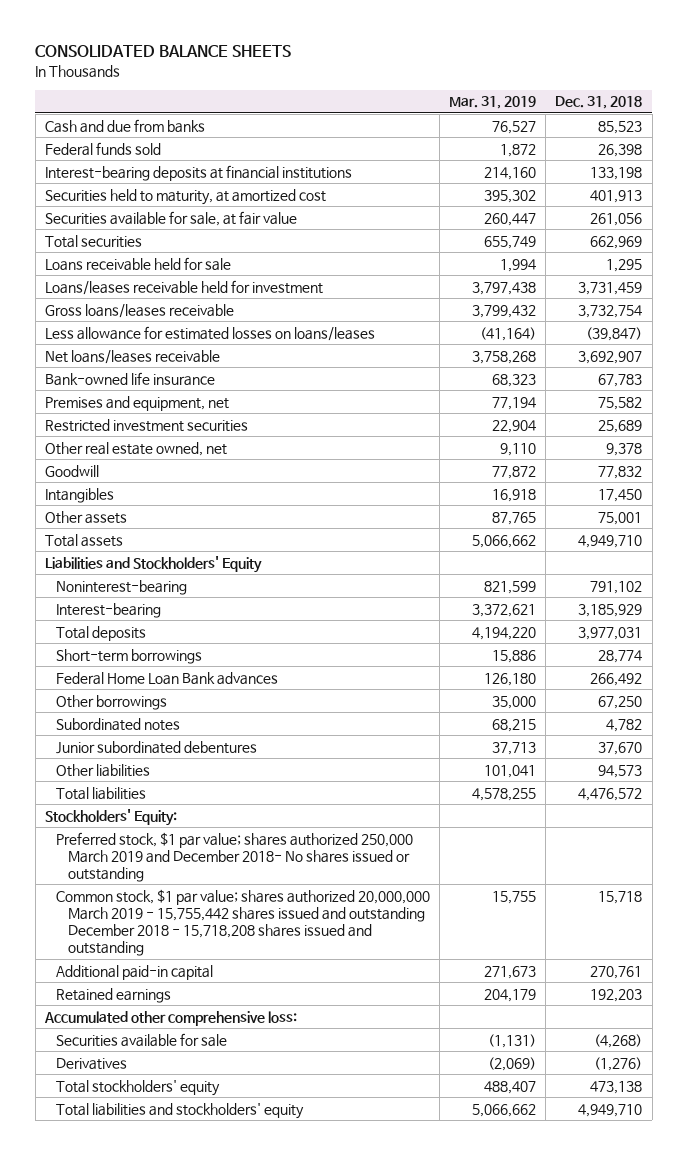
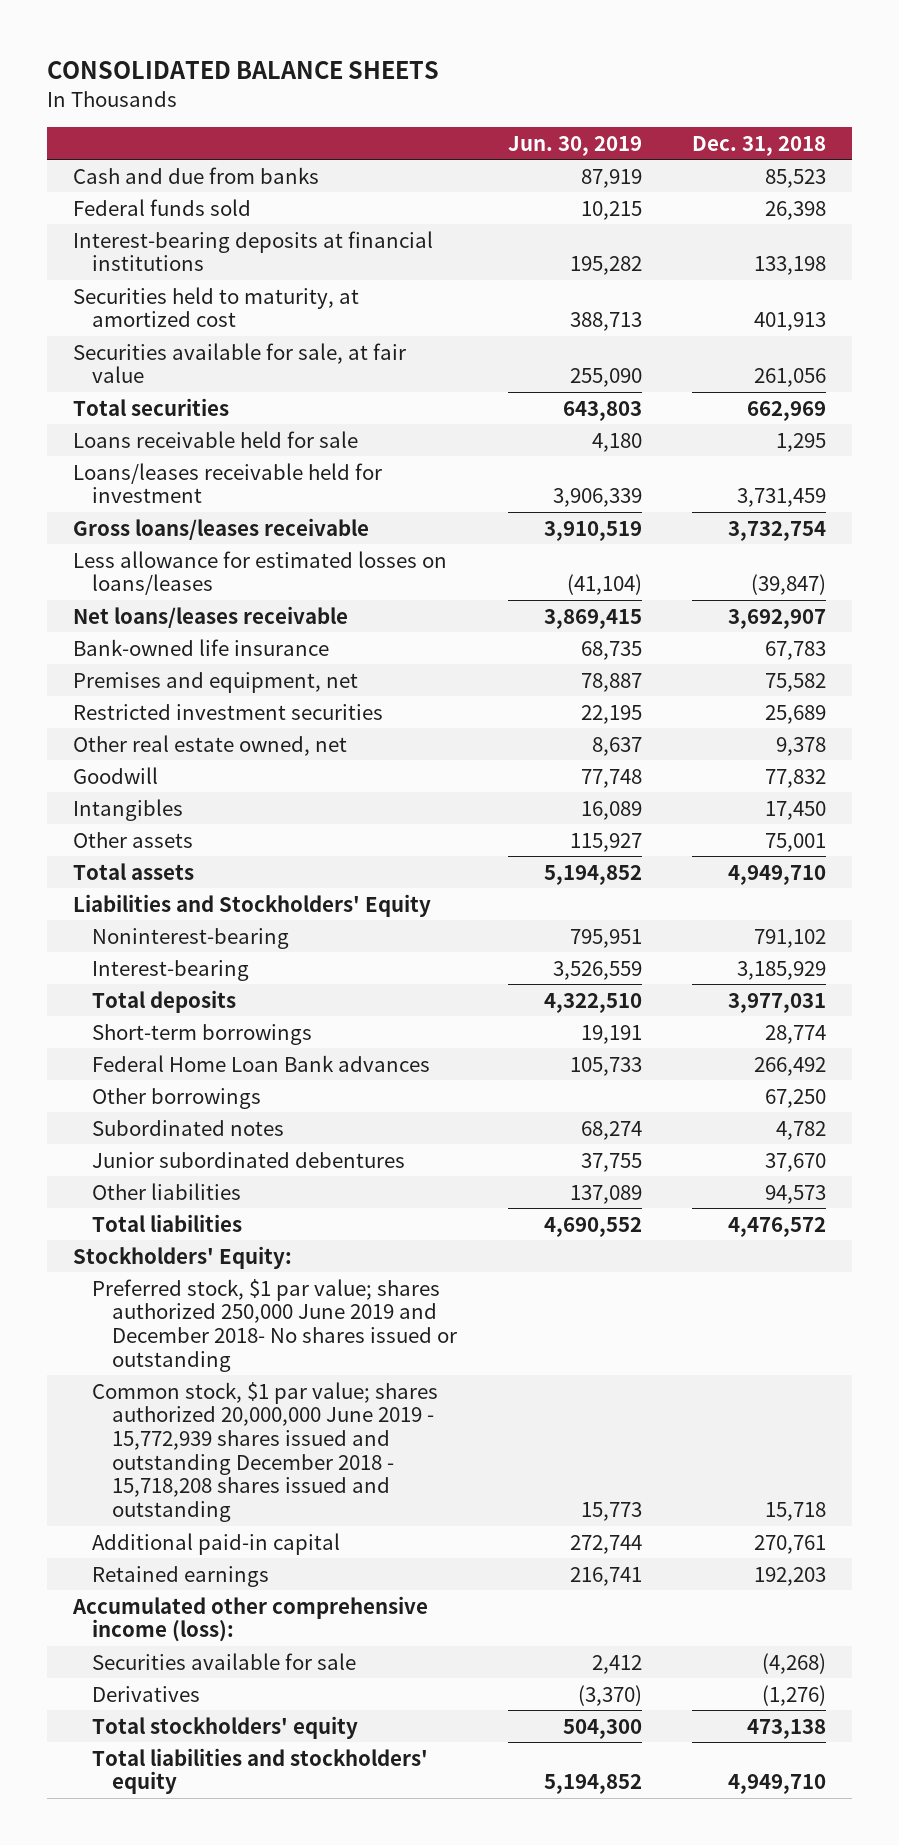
- | Mar. 31, 2019 | Dec. 31, 2018
+ | Jun. 30, 2019 | Dec. 31, 2018
- Preferred stock, $1 par value; shares authorized 250,000 March 2019 and December 2018- No shares issued or outstanding
- Common stock, $1 par value; shares authorized 20,000,000 March 2019 - 15,755,442 shares issued and outstanding December 2018 - 15,718,208 shares issued and outstanding | 15,755 | 15,718
+ Preferred stock, $1 par value; shares authorized 250,000 June 2019 and December 2018- No shares issued or outstanding
+ Common stock, $1 par value; shares authorized 20,000,000 June 2019 - 15,772,939 shares issued and outstanding December 2018 - 15,718,208 shares issued and outstanding | 15,773 | 15,718
- Accumulated other comprehensive loss:
+ Accumulated other comprehensive income (loss):

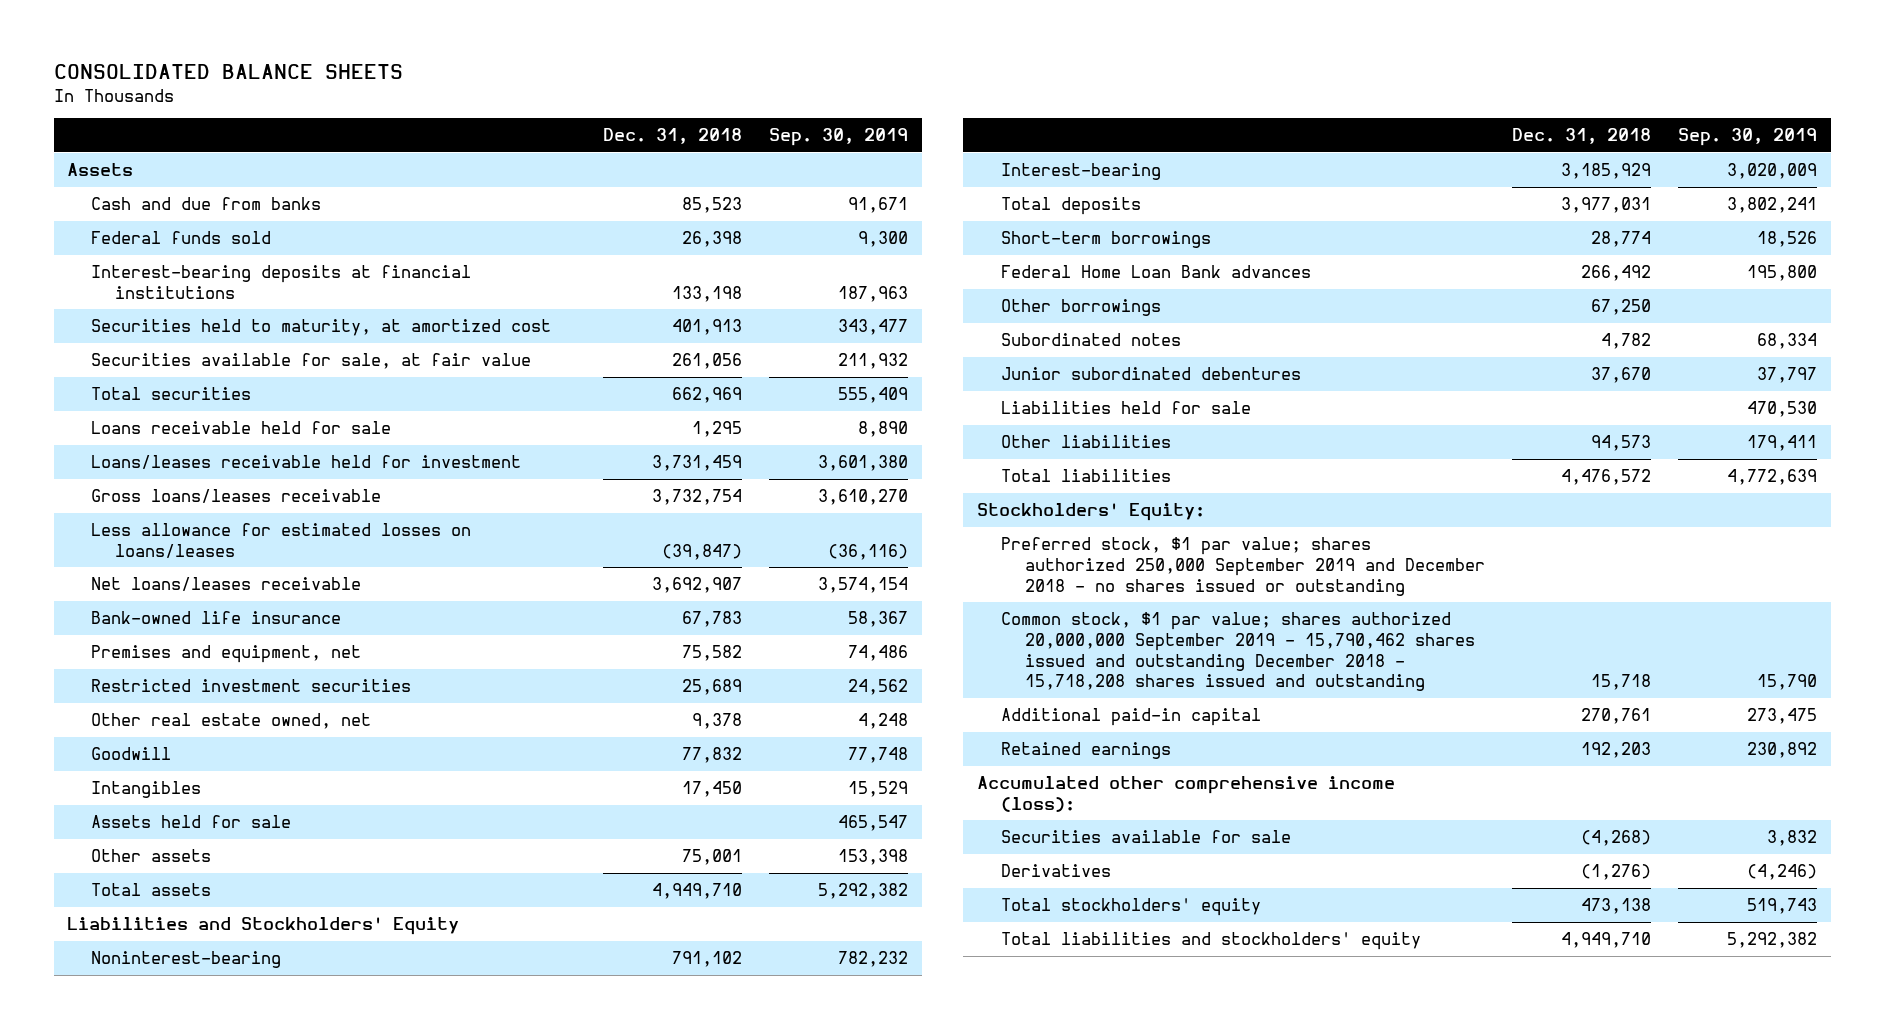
- | Jun. 30, 2019 | Dec. 31, 2018
+ | Dec. 31, 2018 | Sep. 30, 2019
+ Assets
+ Assets held for sale | | 465,547
+ Liabilities held for sale | | 470,530
- Preferred stock, $1 par value; shares authorized 250,000 June 2019 and December 2018- No shares issued or outstanding
- Common stock, $1 par value; shares authorized 20,000,000 June 2019 - 15,772,939 shares issued and outstanding December 2018 - 15,718,208 shares issued and outstanding | 15,773 | 15,718
+ Preferred stock, $1 par value; shares authorized 250,000 September 2019 and December 2018 - no shares issued or outstanding
+ Common stock, $1 par value; shares authorized 20,000,000 September 2019 - 15,790,462 shares issued and outstanding December 2018 - 15,718,208 shares issued and outstanding | 15,718 | 15,790

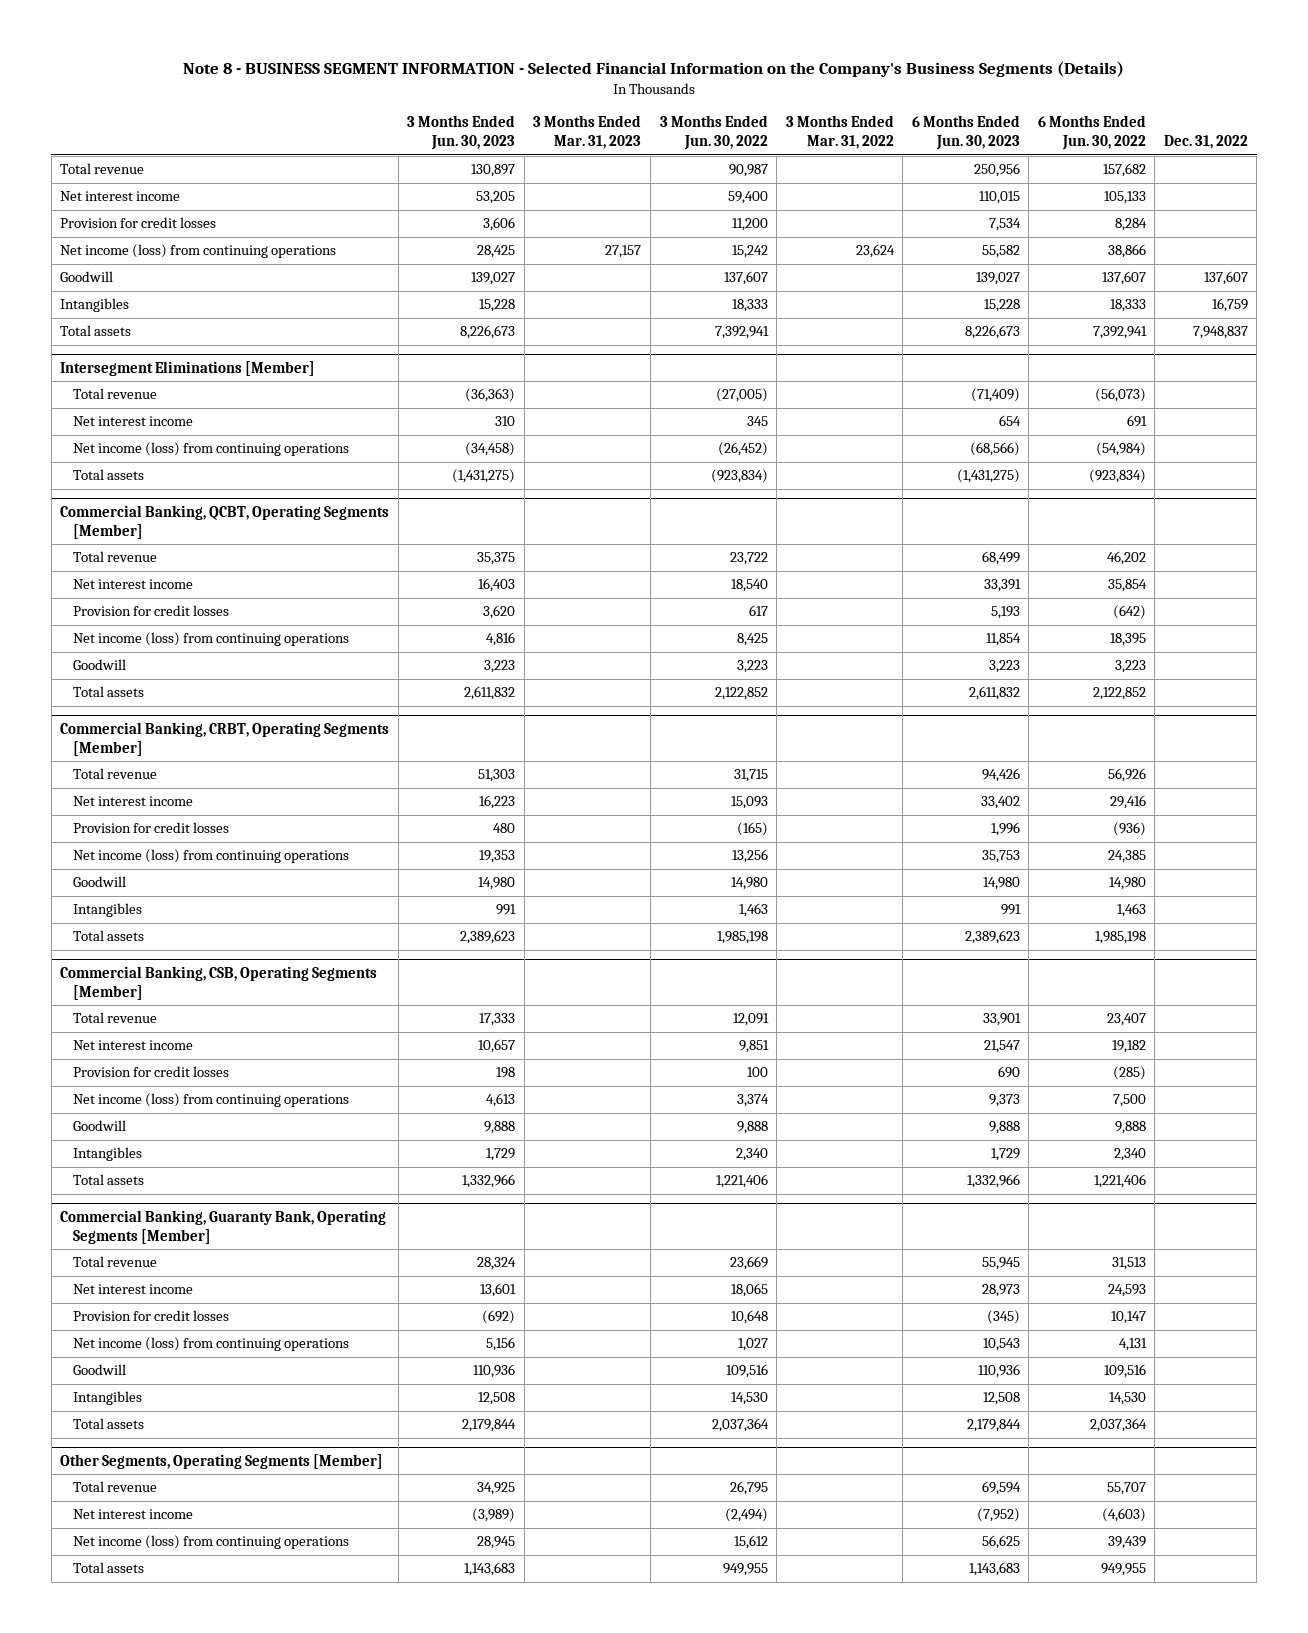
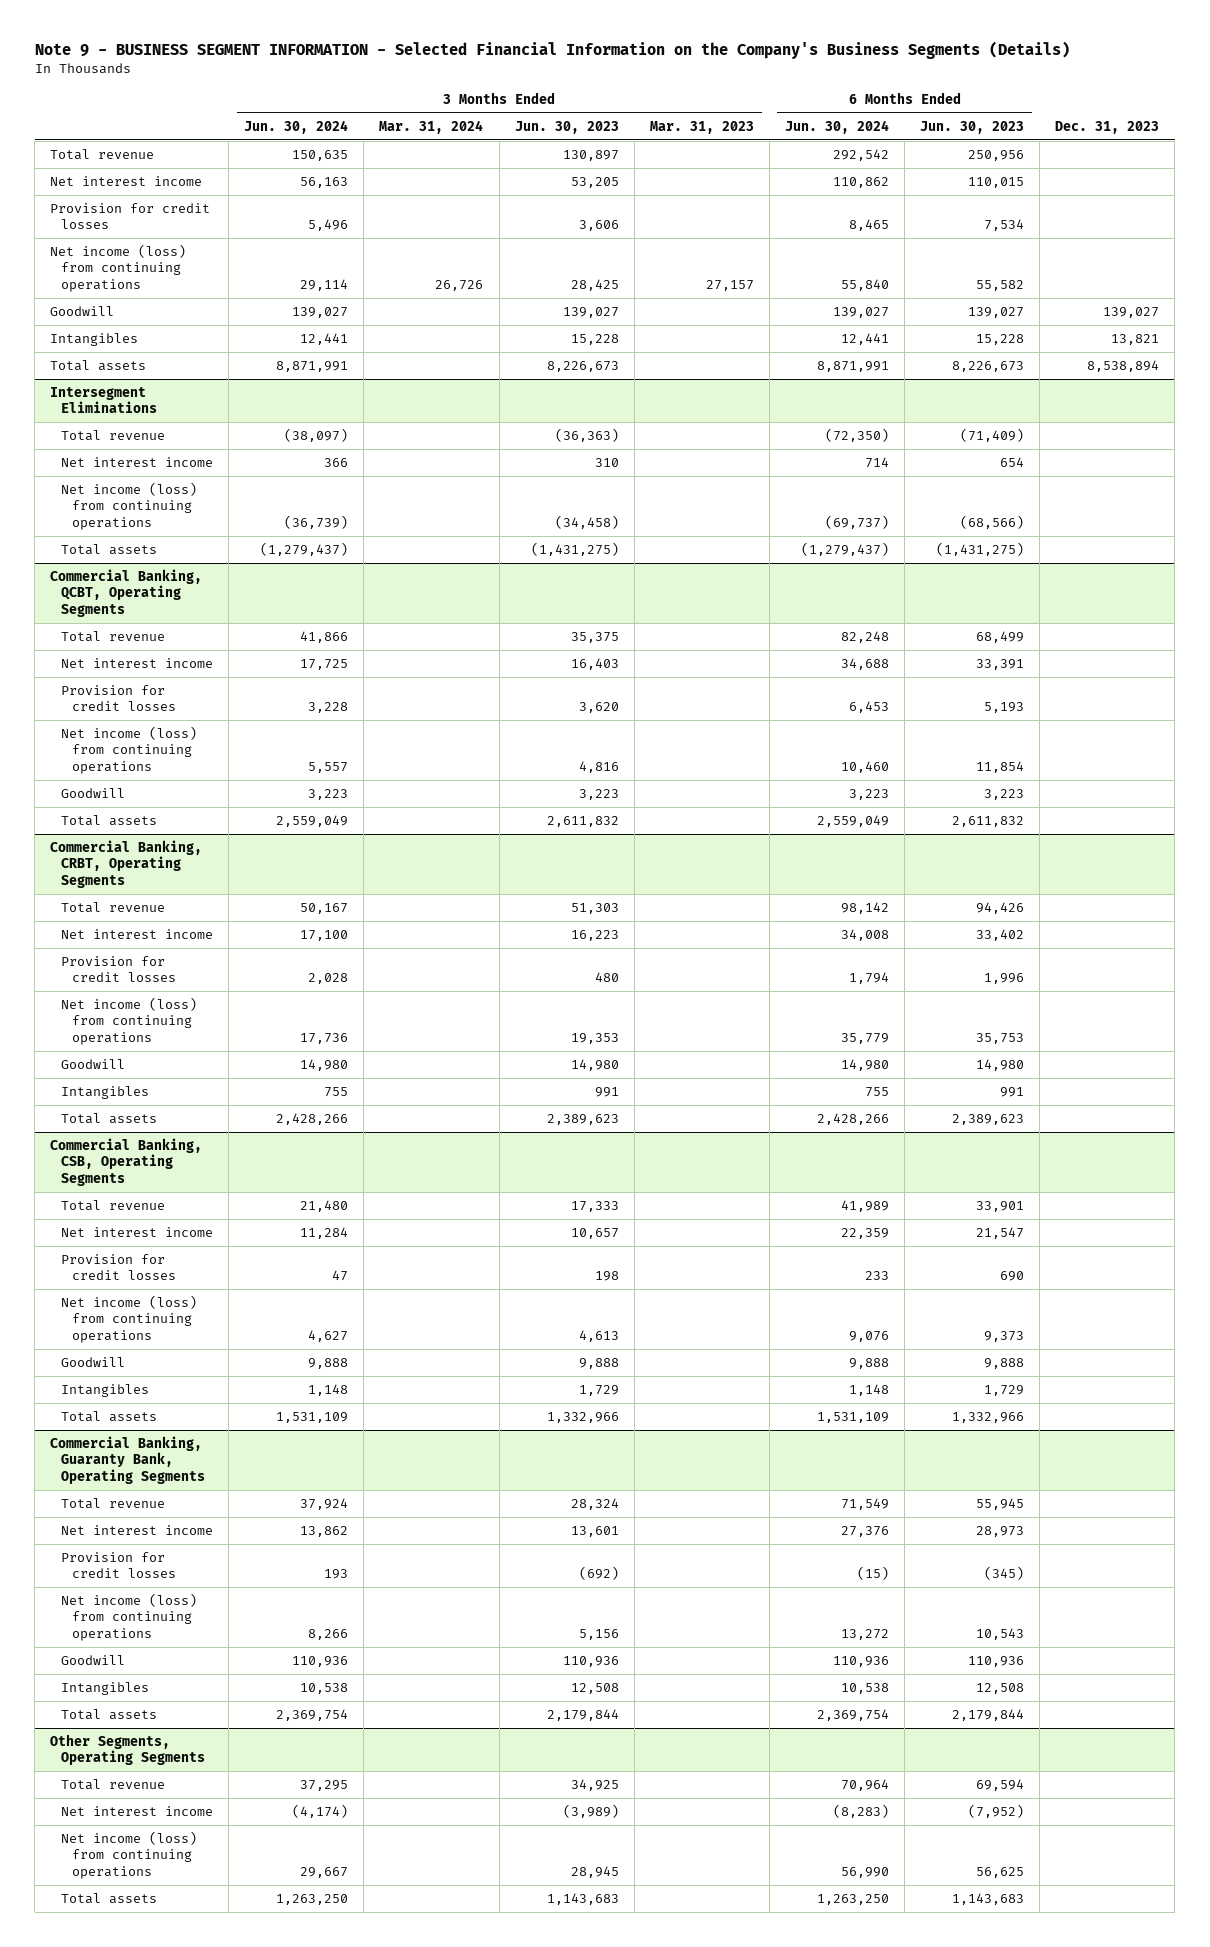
- Note 8 - BUSINESS SEGMENT INFORMATION - Selected Financial Information on the Company's Business Segments (Details)
+ Note 9 - BUSINESS SEGMENT INFORMATION - Selected Financial Information on the Company's Business Segments (Details)
- | 3 Months Ended Jun. 30, 2023 | 3 Months Ended Mar. 31, 2023 | 3 Months Ended Jun. 30, 2022 | 3 Months Ended Mar. 31, 2022 | 6 Months Ended Jun. 30, 2023 | 6 Months Ended Jun. 30, 2022 | Dec. 31, 2022
+ | 3 Months Ended Jun. 30, 2024 | 3 Months Ended Mar. 31, 2024 | 3 Months Ended Jun. 30, 2023 | 3 Months Ended Mar. 31, 2023 | 6 Months Ended Jun. 30, 2024 | 6 Months Ended Jun. 30, 2023 | Dec. 31, 2023
- Intersegment Eliminations [Member]
+ Intersegment Eliminations
- Commercial Banking, QCBT, Operating Segments [Member]
+ Commercial Banking, QCBT, Operating Segments
- Commercial Banking, CRBT, Operating Segments [Member]
+ Commercial Banking, CRBT, Operating Segments
- Commercial Banking, CSB, Operating Segments [Member]
+ Commercial Banking, CSB, Operating Segments
- Commercial Banking, Guaranty Bank, Operating Segments [Member]
+ Commercial Banking, Guaranty Bank, Operating Segments
- Other Segments, Operating Segments [Member]
+ Other Segments, Operating Segments

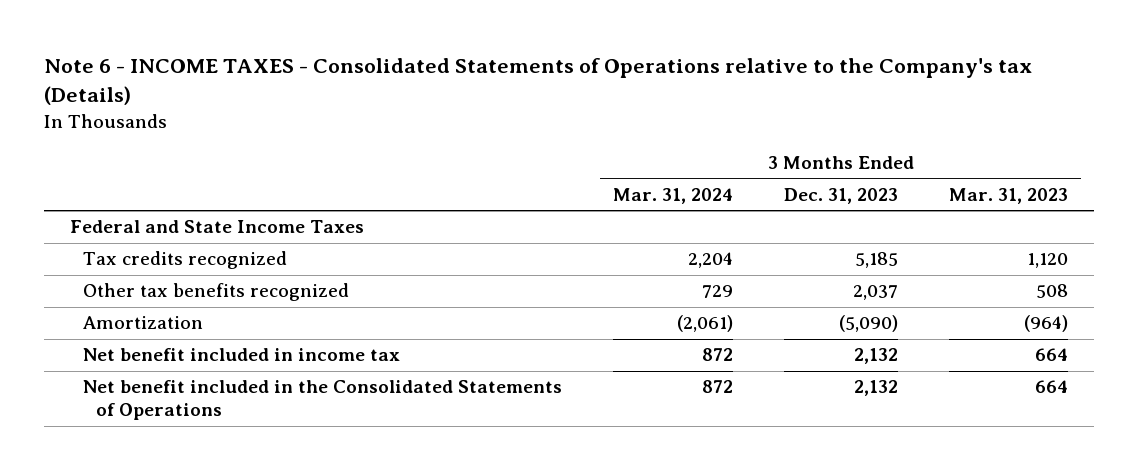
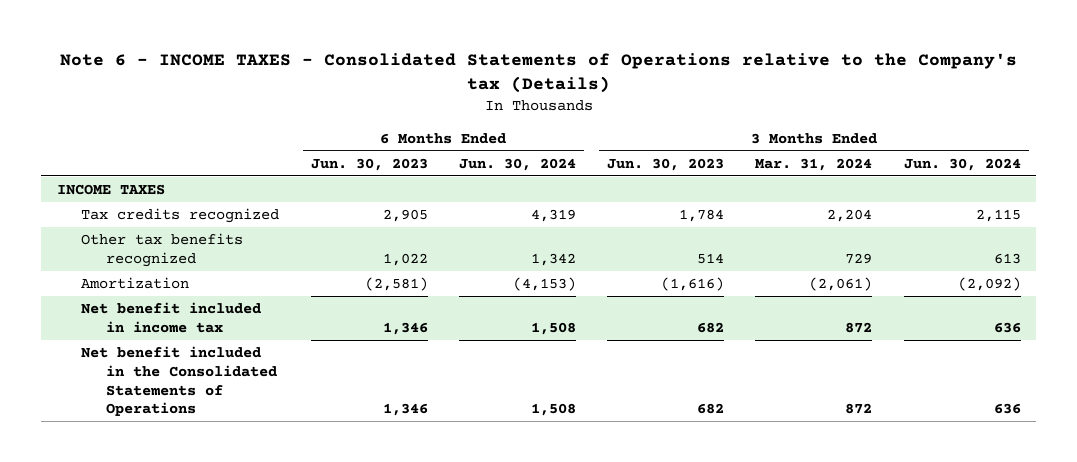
- | 3 Months Ended Mar. 31, 2024 | 3 Months Ended Dec. 31, 2023 | 3 Months Ended Mar. 31, 2023
+ | 6 Months Ended Jun. 30, 2023 | 6 Months Ended Jun. 30, 2024 | 3 Months Ended Jun. 30, 2023 | 3 Months Ended Mar. 31, 2024 | 3 Months Ended Jun. 30, 2024
- Federal and State Income Taxes
+ INCOME TAXES

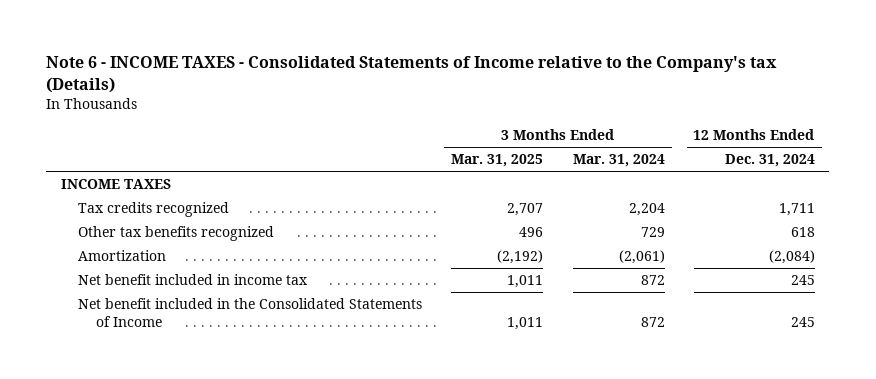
- Note 6 - INCOME TAXES - Consolidated Statements of Operations relative to the Company's tax (Details)
+ Note 6 - INCOME TAXES - Consolidated Statements of Income relative to the Company's tax (Details)
- | 6 Months Ended Jun. 30, 2023 | 6 Months Ended Jun. 30, 2024 | 3 Months Ended Jun. 30, 2023 | 3 Months Ended Mar. 31, 2024 | 3 Months Ended Jun. 30, 2024
+ | 3 Months Ended Mar. 31, 2025 | 3 Months Ended Mar. 31, 2024 | 12 Months Ended Dec. 31, 2024
- Net benefit included in the Consolidated Statements of Operations | 1,346 | 1,508 | 682 | 872 | 636
+ Net benefit included in the Consolidated Statements of Income | 1,011 | 872 | 245

